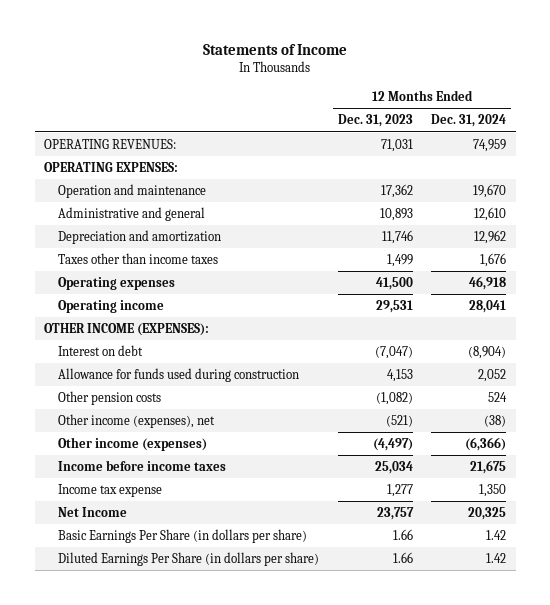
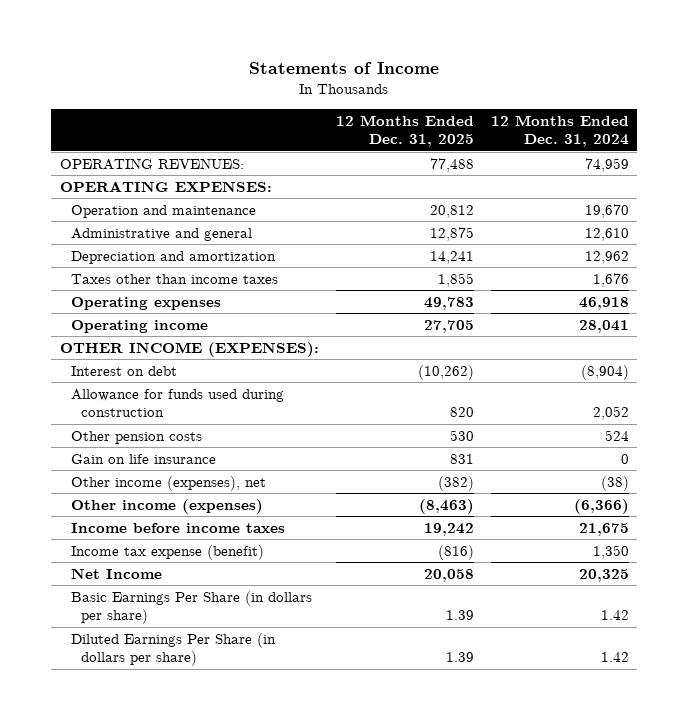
- | 12 Months Ended Dec. 31, 2023 | 12 Months Ended Dec. 31, 2024
+ | 12 Months Ended Dec. 31, 2025 | 12 Months Ended Dec. 31, 2024
+ Gain on life insurance | 831 | 0
- Income tax expense | 1,277 | 1,350
+ Income tax expense (benefit) | (816) | 1,350

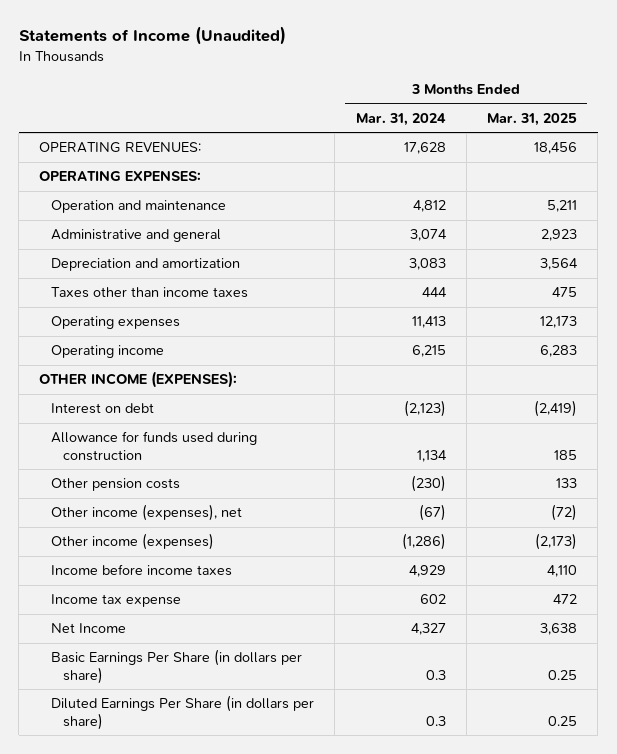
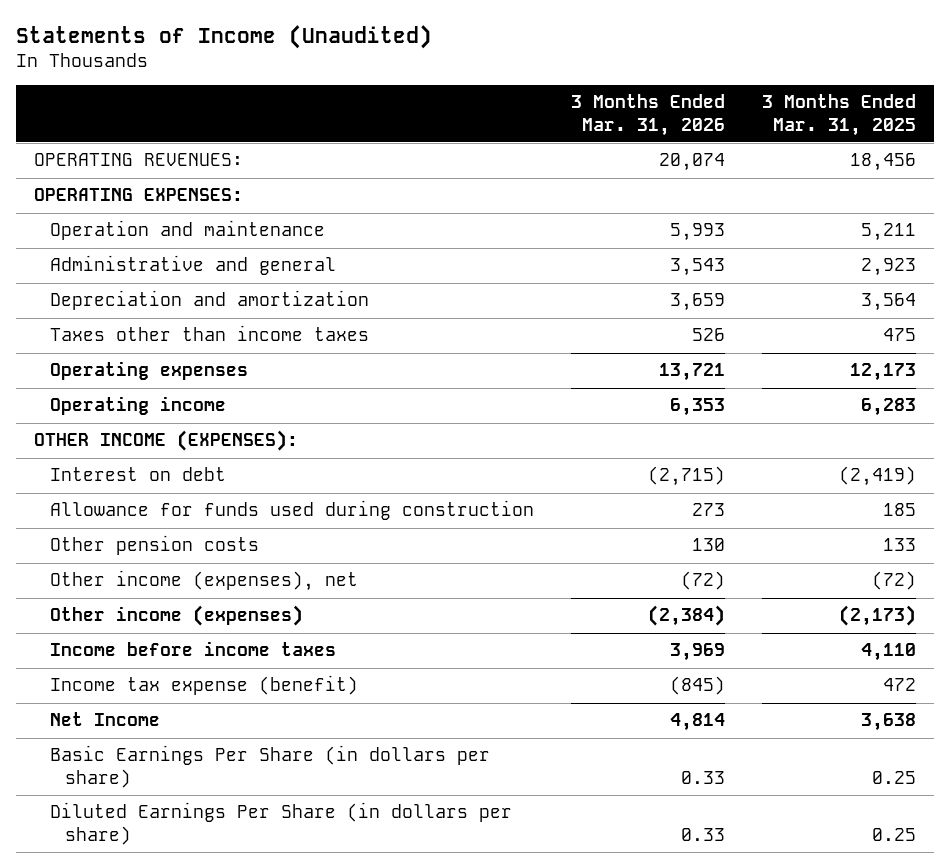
- | 3 Months Ended Mar. 31, 2024 | 3 Months Ended Mar. 31, 2025
+ | 3 Months Ended Mar. 31, 2026 | 3 Months Ended Mar. 31, 2025
- Income tax expense | 602 | 472
+ Income tax expense (benefit) | (845) | 472

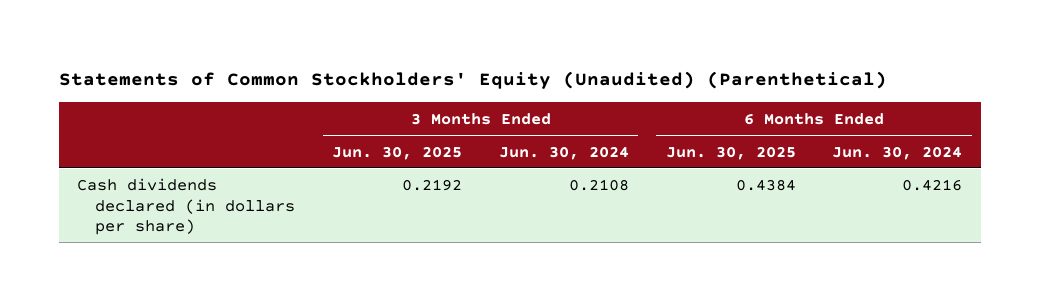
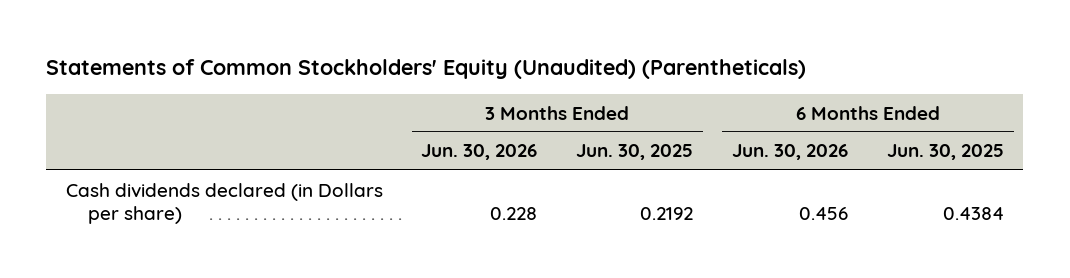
- Statements of Common Stockholders' Equity (Unaudited) (Parenthetical)
+ Statements of Common Stockholders' Equity (Unaudited) (Parentheticals)
- | 3 Months Ended Jun. 30, 2025 | 3 Months Ended Jun. 30, 2024 | 6 Months Ended Jun. 30, 2025 | 6 Months Ended Jun. 30, 2024
+ | 3 Months Ended Jun. 30, 2026 | 3 Months Ended Jun. 30, 2025 | 6 Months Ended Jun. 30, 2026 | 6 Months Ended Jun. 30, 2025
- Cash dividends declared (in dollars per share) | 0.2192 | 0.2108 | 0.4384 | 0.4216
+ Cash dividends declared (in Dollars per share) | 0.228 | 0.2192 | 0.456 | 0.4384

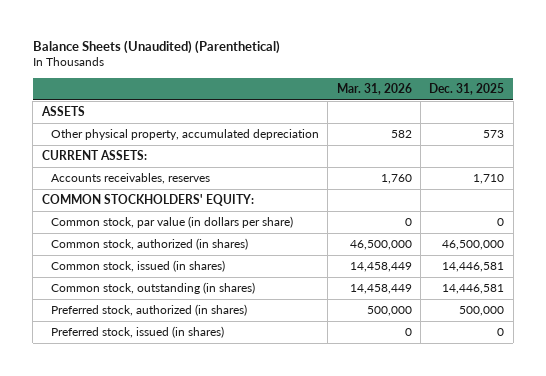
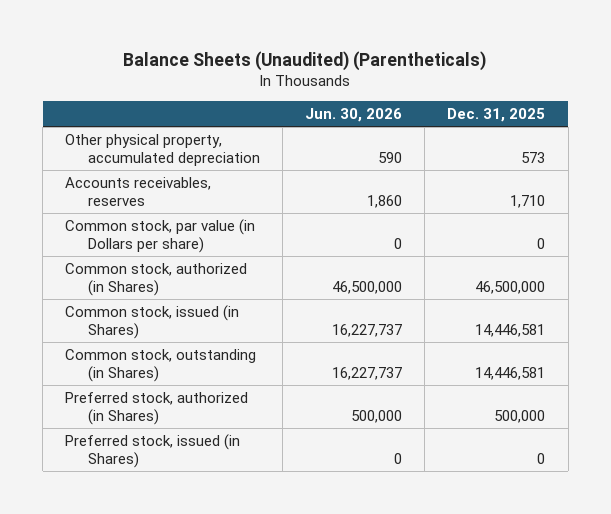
- Balance Sheets (Unaudited) (Parenthetical)
+ Balance Sheets (Unaudited) (Parentheticals)
- | Mar. 31, 2026 | Dec. 31, 2025
+ | Jun. 30, 2026 | Dec. 31, 2025
- ASSETS
- CURRENT ASSETS:
- COMMON STOCKHOLDERS' EQUITY:
- Common stock, par value (in dollars per share) | 0 | 0
- Common stock, authorized (in shares) | 46,500,000 | 46,500,000
- Common stock, issued (in shares) | 14,458,449 | 14,446,581
- Common stock, outstanding (in shares) | 14,458,449 | 14,446,581
- Preferred stock, authorized (in shares) | 500,000 | 500,000
- Preferred stock, issued (in shares) | 0 | 0
+ Common stock, par value (in Dollars per share) | 0 | 0
+ Common stock, authorized (in Shares) | 46,500,000 | 46,500,000
+ Common stock, issued (in Shares) | 16,227,737 | 14,446,581
+ Common stock, outstanding (in Shares) | 16,227,737 | 14,446,581
+ Preferred stock, authorized (in Shares) | 500,000 | 500,000
+ Preferred stock, issued (in Shares) | 0 | 0

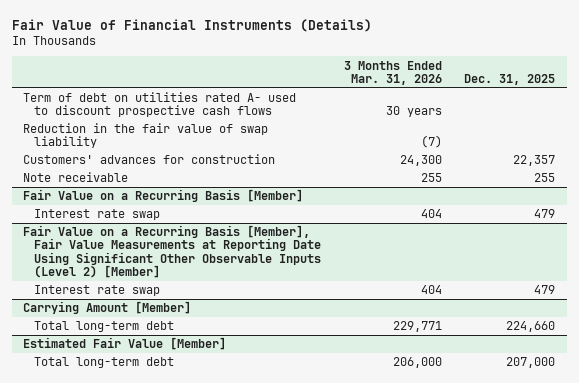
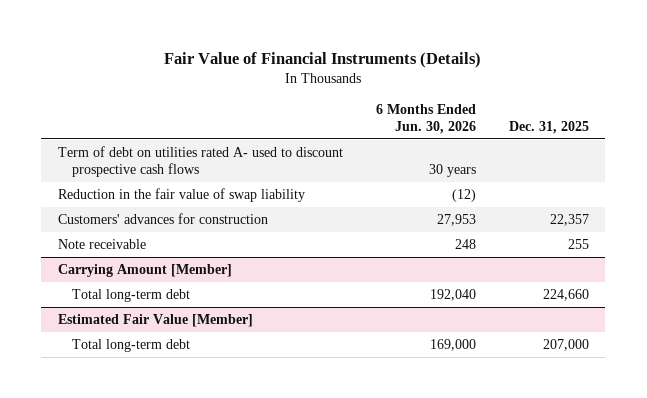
- | 3 Months Ended Mar. 31, 2026 | Dec. 31, 2025
+ | 6 Months Ended Jun. 30, 2026 | Dec. 31, 2025
- Fair Value on a Recurring Basis [Member]
- Interest rate swap | 404 | 479
- Fair Value on a Recurring Basis [Member], Fair Value Measurements at Reporting Date Using Significant Other Observable Inputs (Level 2) [Member]
- Interest rate swap | 404 | 479

